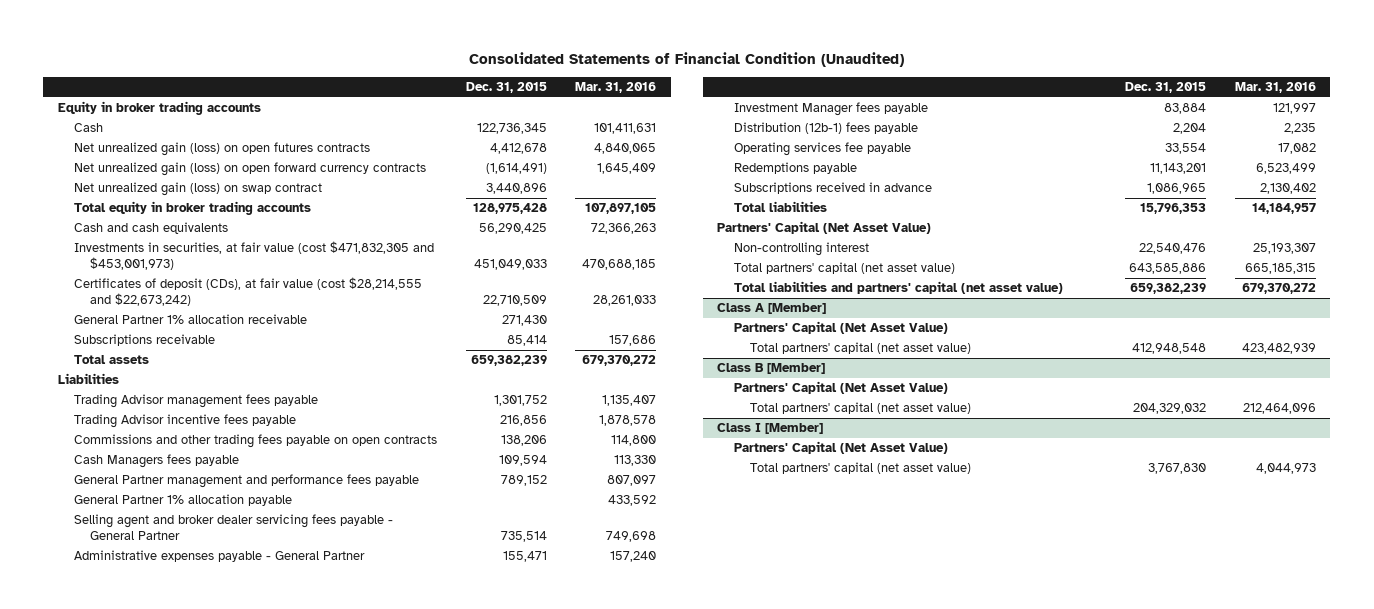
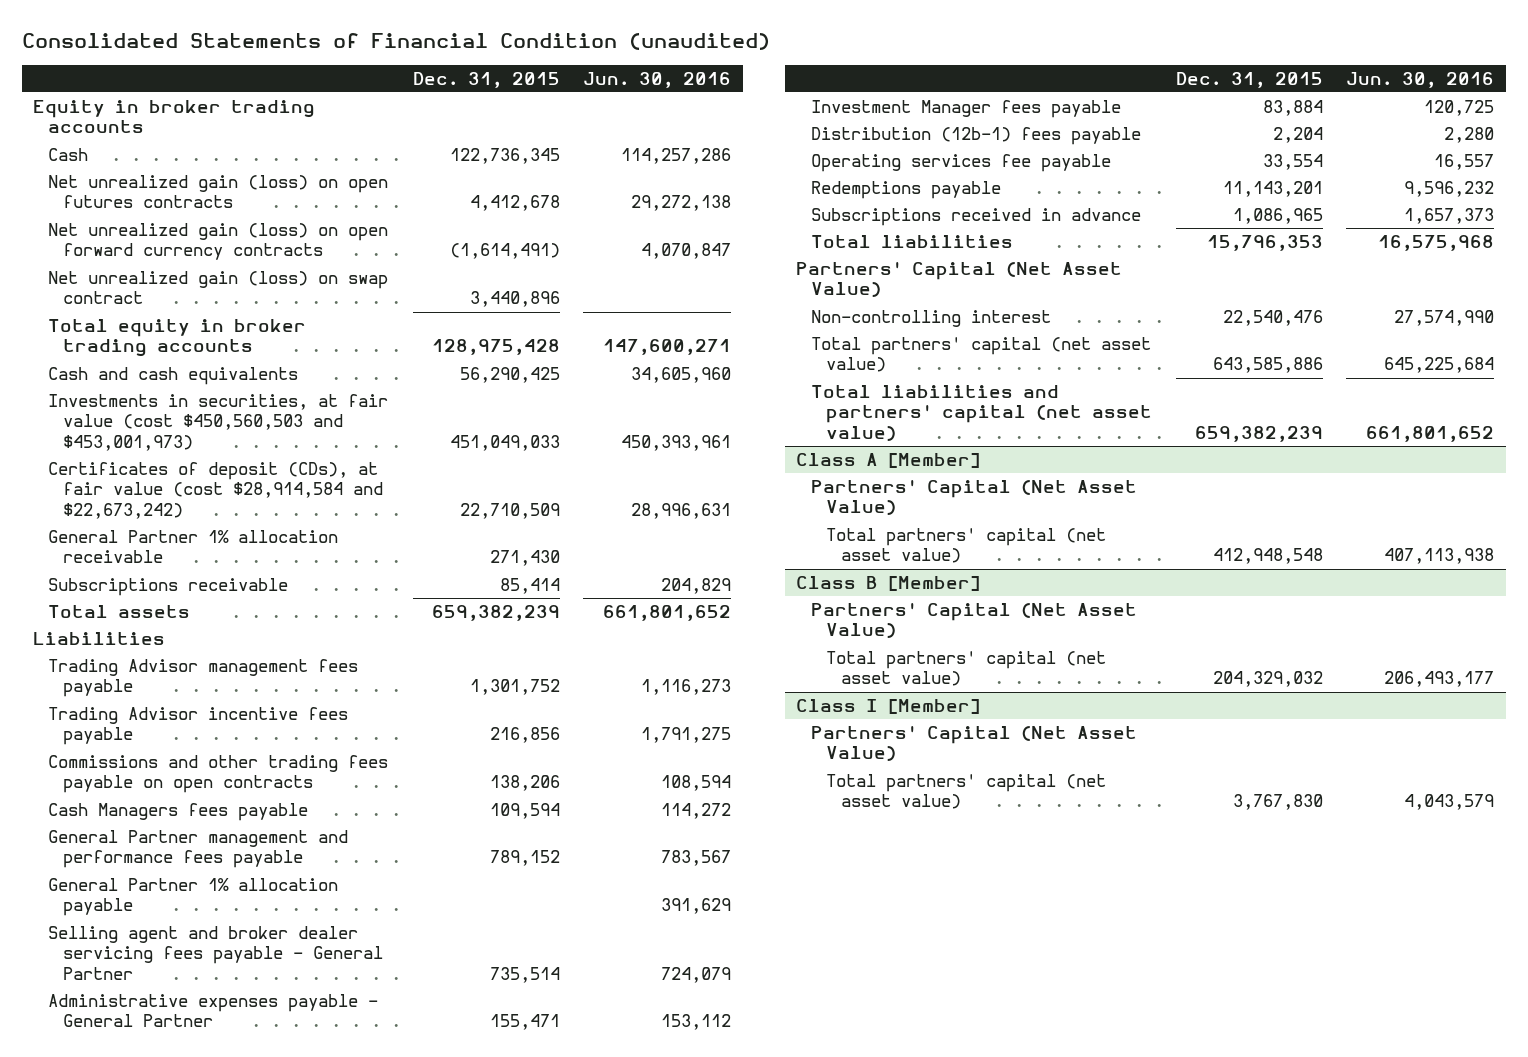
- Consolidated Statements of Financial Condition (Unaudited)
+ Consolidated Statements of Financial Condition (unaudited)
- | Dec. 31, 2015 | Mar. 31, 2016
+ | Dec. 31, 2015 | Jun. 30, 2016
- Investments in securities, at fair value (cost $471,832,305 and $453,001,973) | 451,049,033 | 470,688,185
- Certificates of deposit (CDs), at fair value (cost $28,214,555 and $22,673,242) | 22,710,509 | 28,261,033
+ Investments in securities, at fair value (cost $450,560,503 and $453,001,973) | 451,049,033 | 450,393,961
+ Certificates of deposit (CDs), at fair value (cost $28,914,584 and $22,673,242) | 22,710,509 | 28,996,631

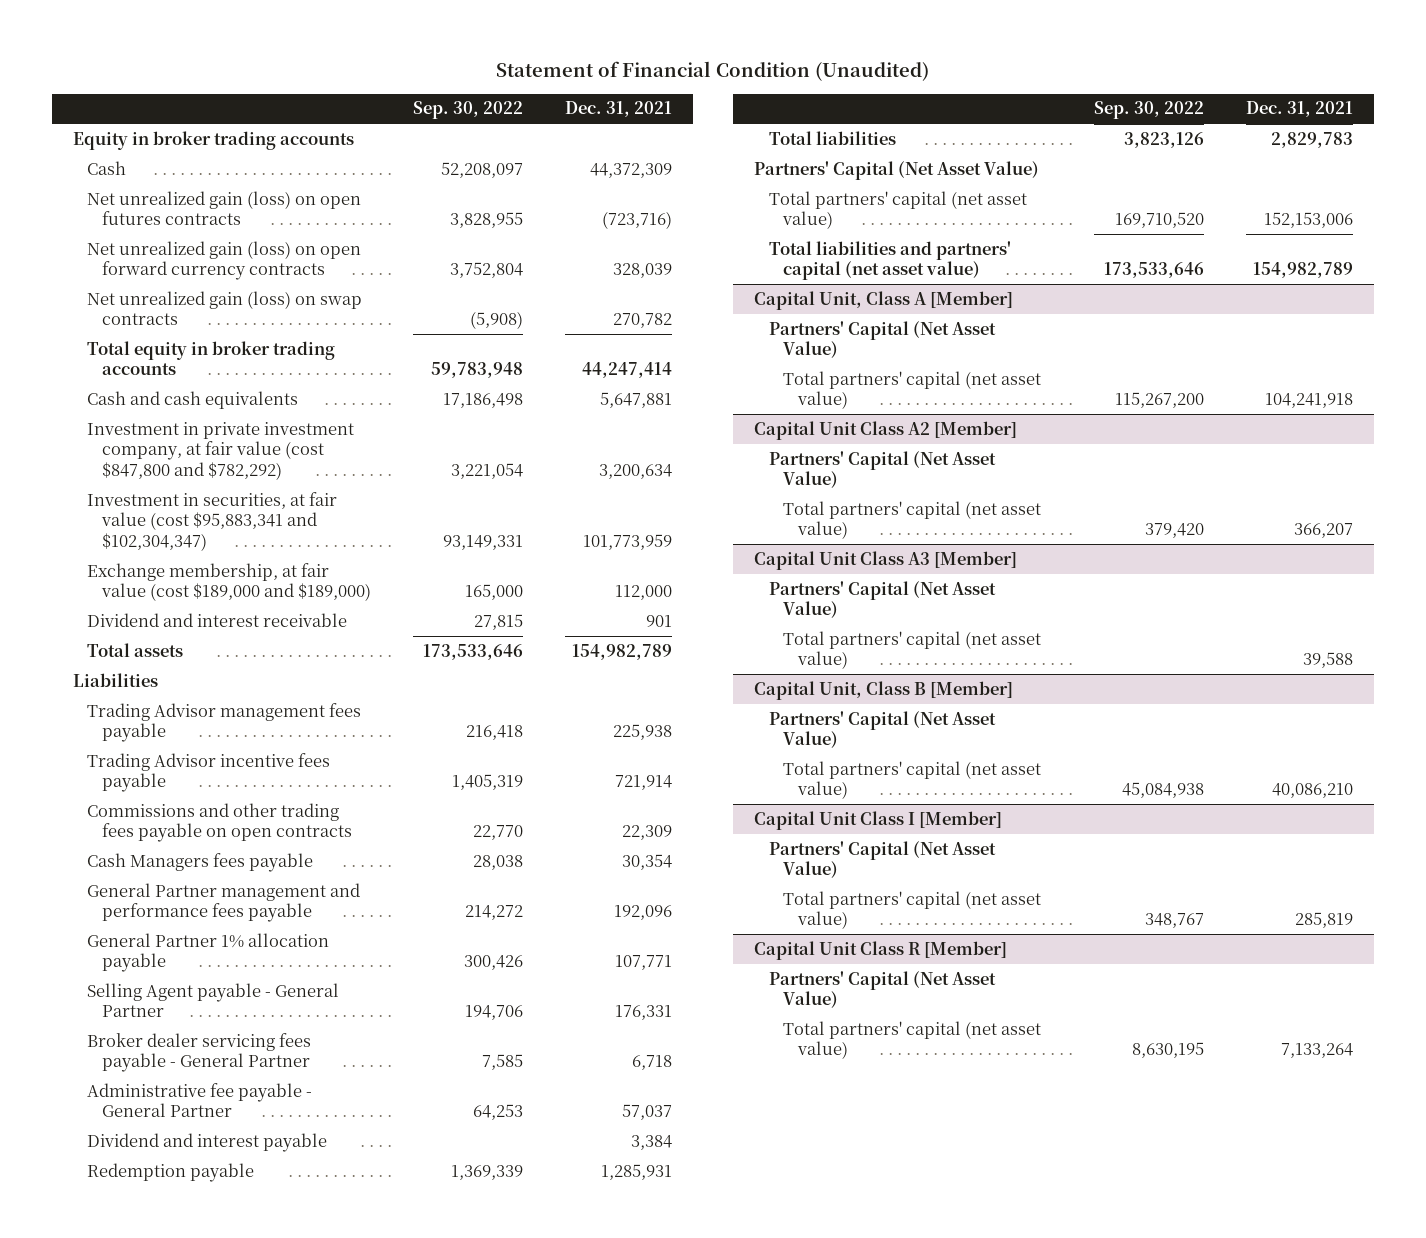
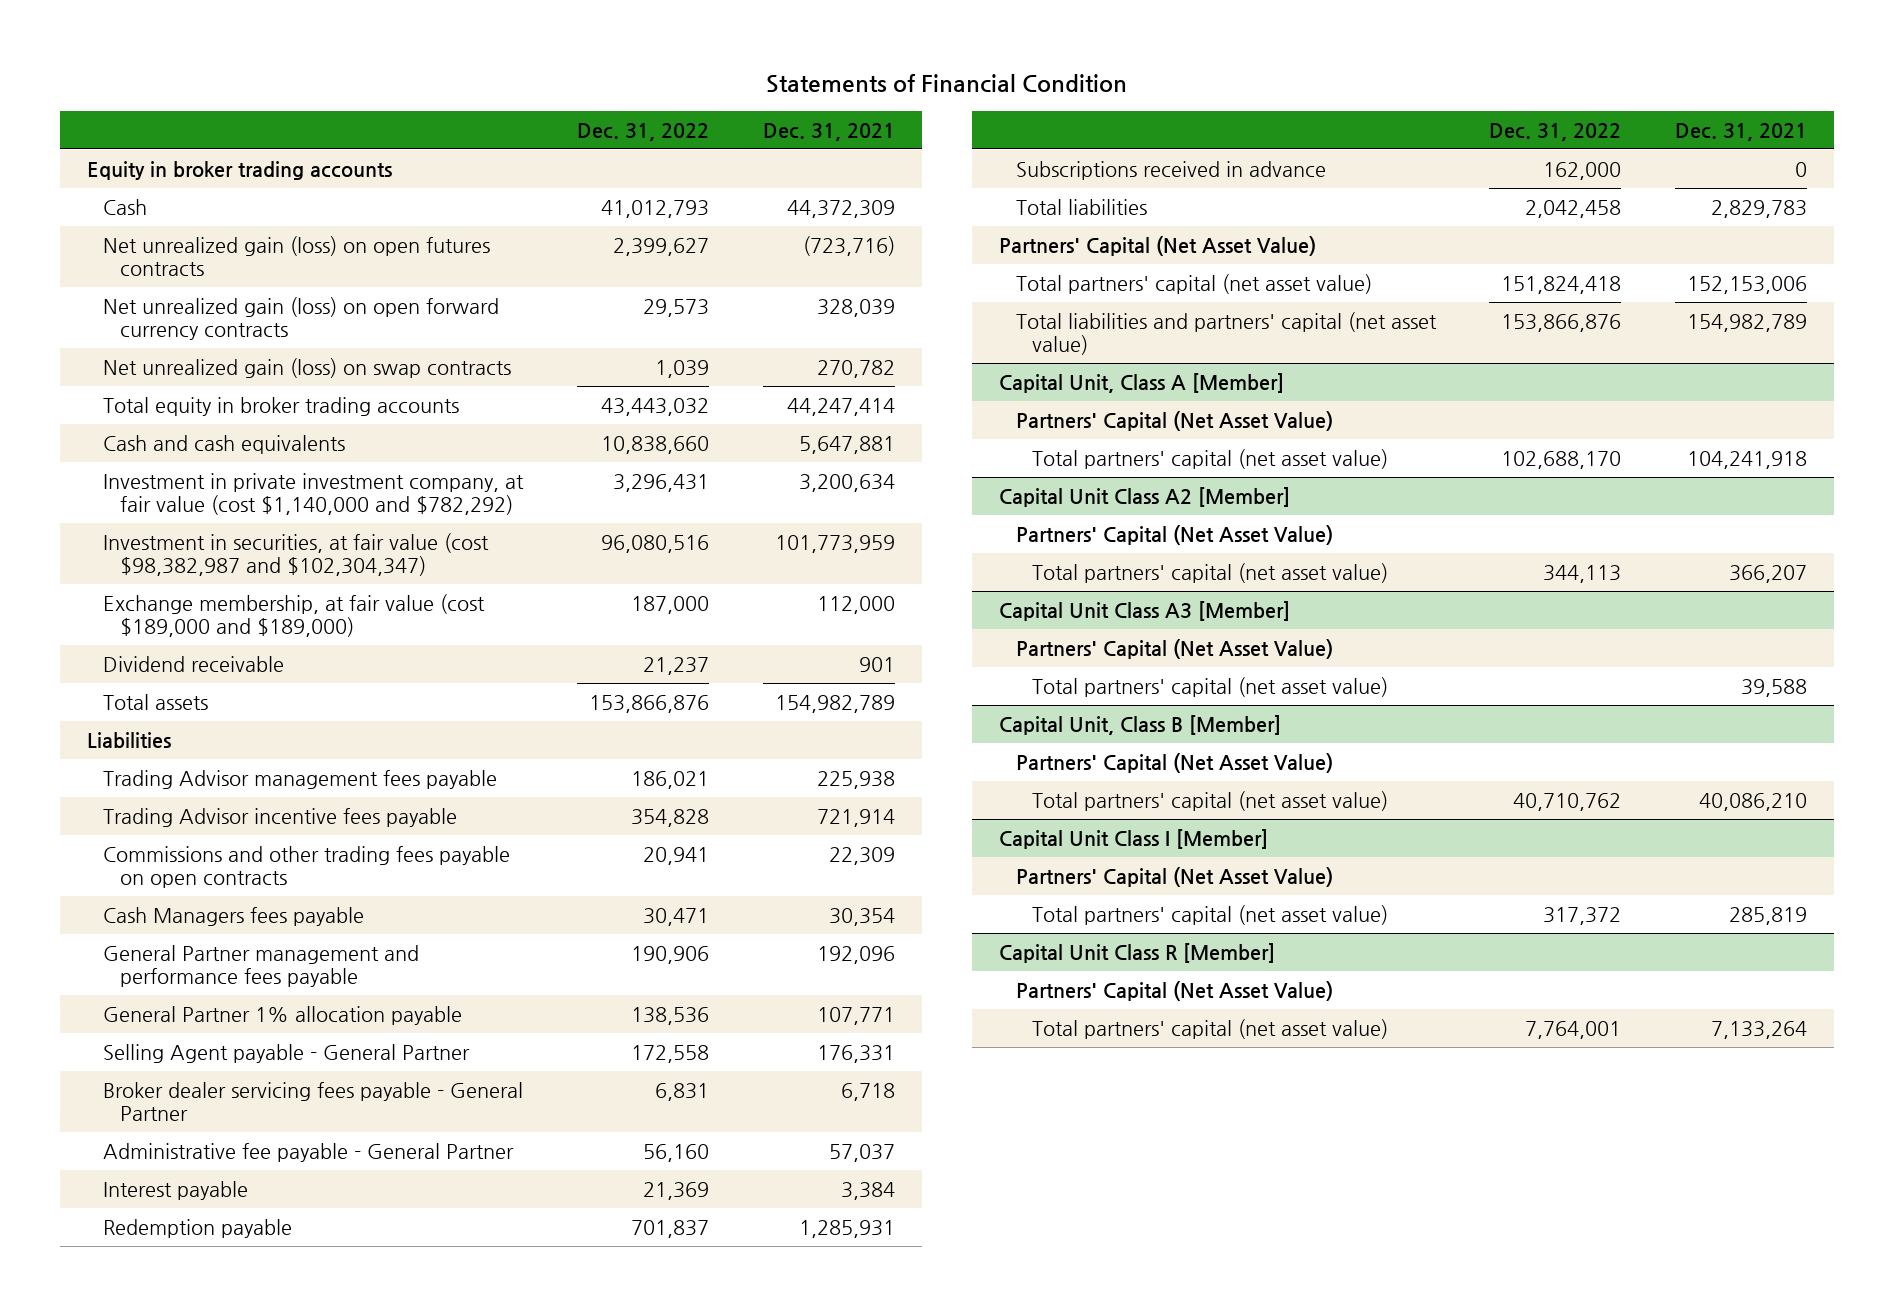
- Statement of Financial Condition (Unaudited)
+ Statements of Financial Condition
- | Sep. 30, 2022 | Dec. 31, 2021
+ | Dec. 31, 2022 | Dec. 31, 2021
- Investment in private investment company, at fair value (cost $847,800 and $782,292) | 3,221,054 | 3,200,634
- Investment in securities, at fair value (cost $95,883,341 and $102,304,347) | 93,149,331 | 101,773,959
+ Investment in private investment company, at fair value (cost $1,140,000 and $782,292) | 3,296,431 | 3,200,634
+ Investment in securities, at fair value (cost $98,382,987 and $102,304,347) | 96,080,516 | 101,773,959
- Dividend and interest receivable | 27,815 | 901
+ Dividend receivable | 21,237 | 901
- Dividend and interest payable | | 3,384
+ Interest payable | 21,369 | 3,384
+ Subscriptions received in advance | 162,000 | 0

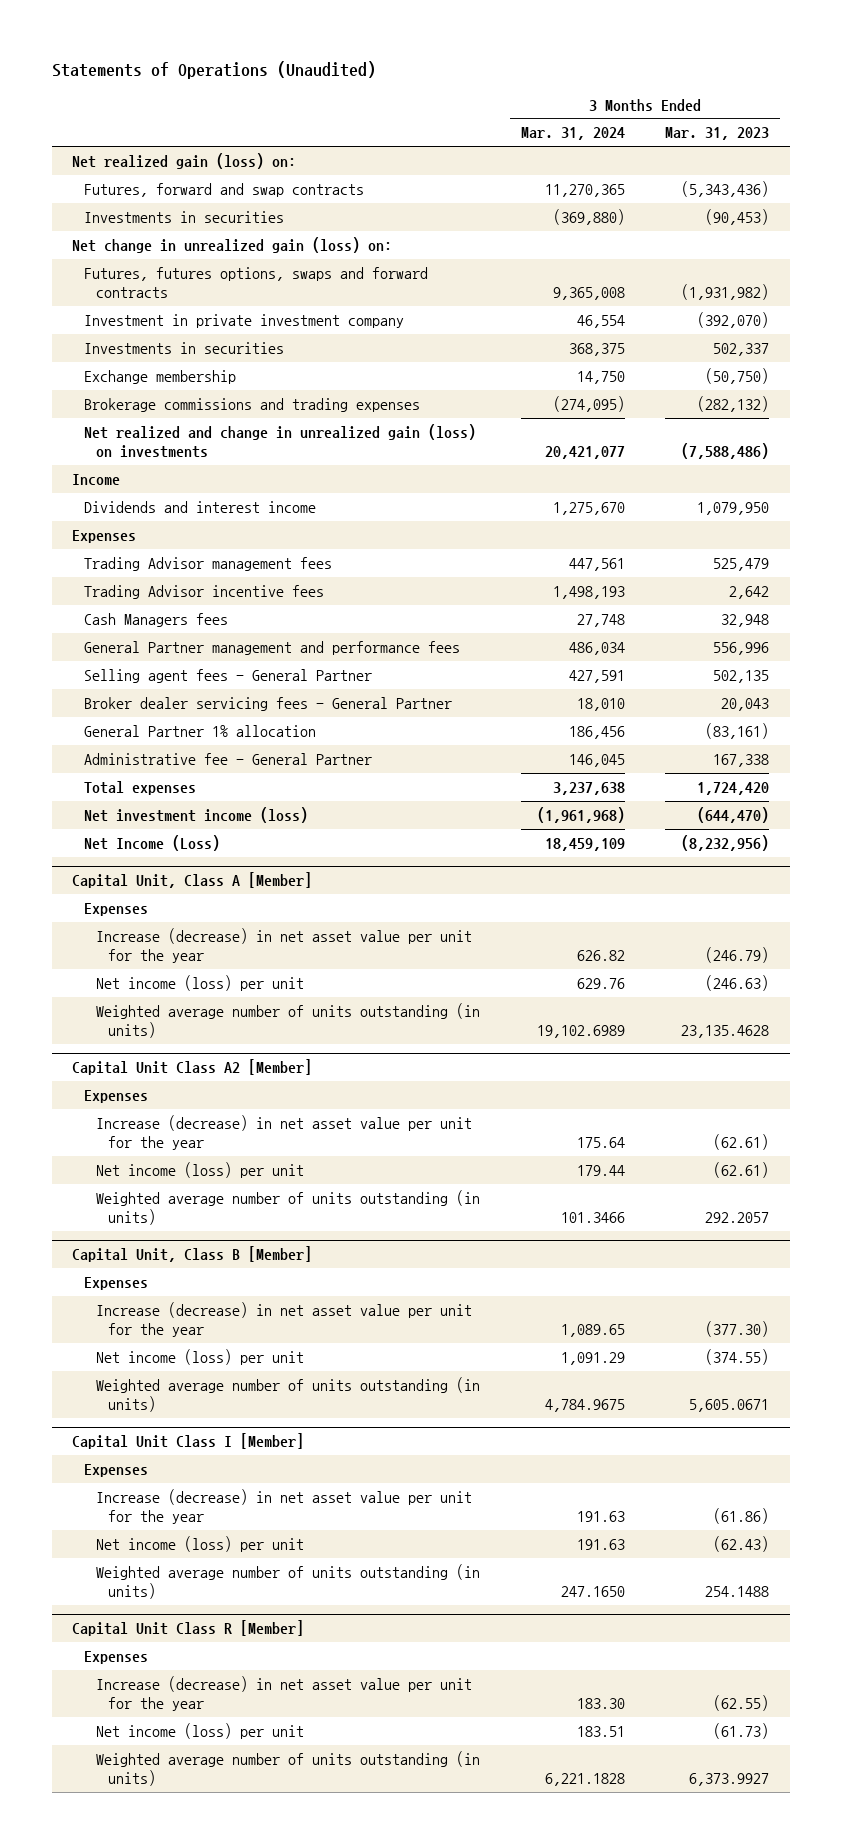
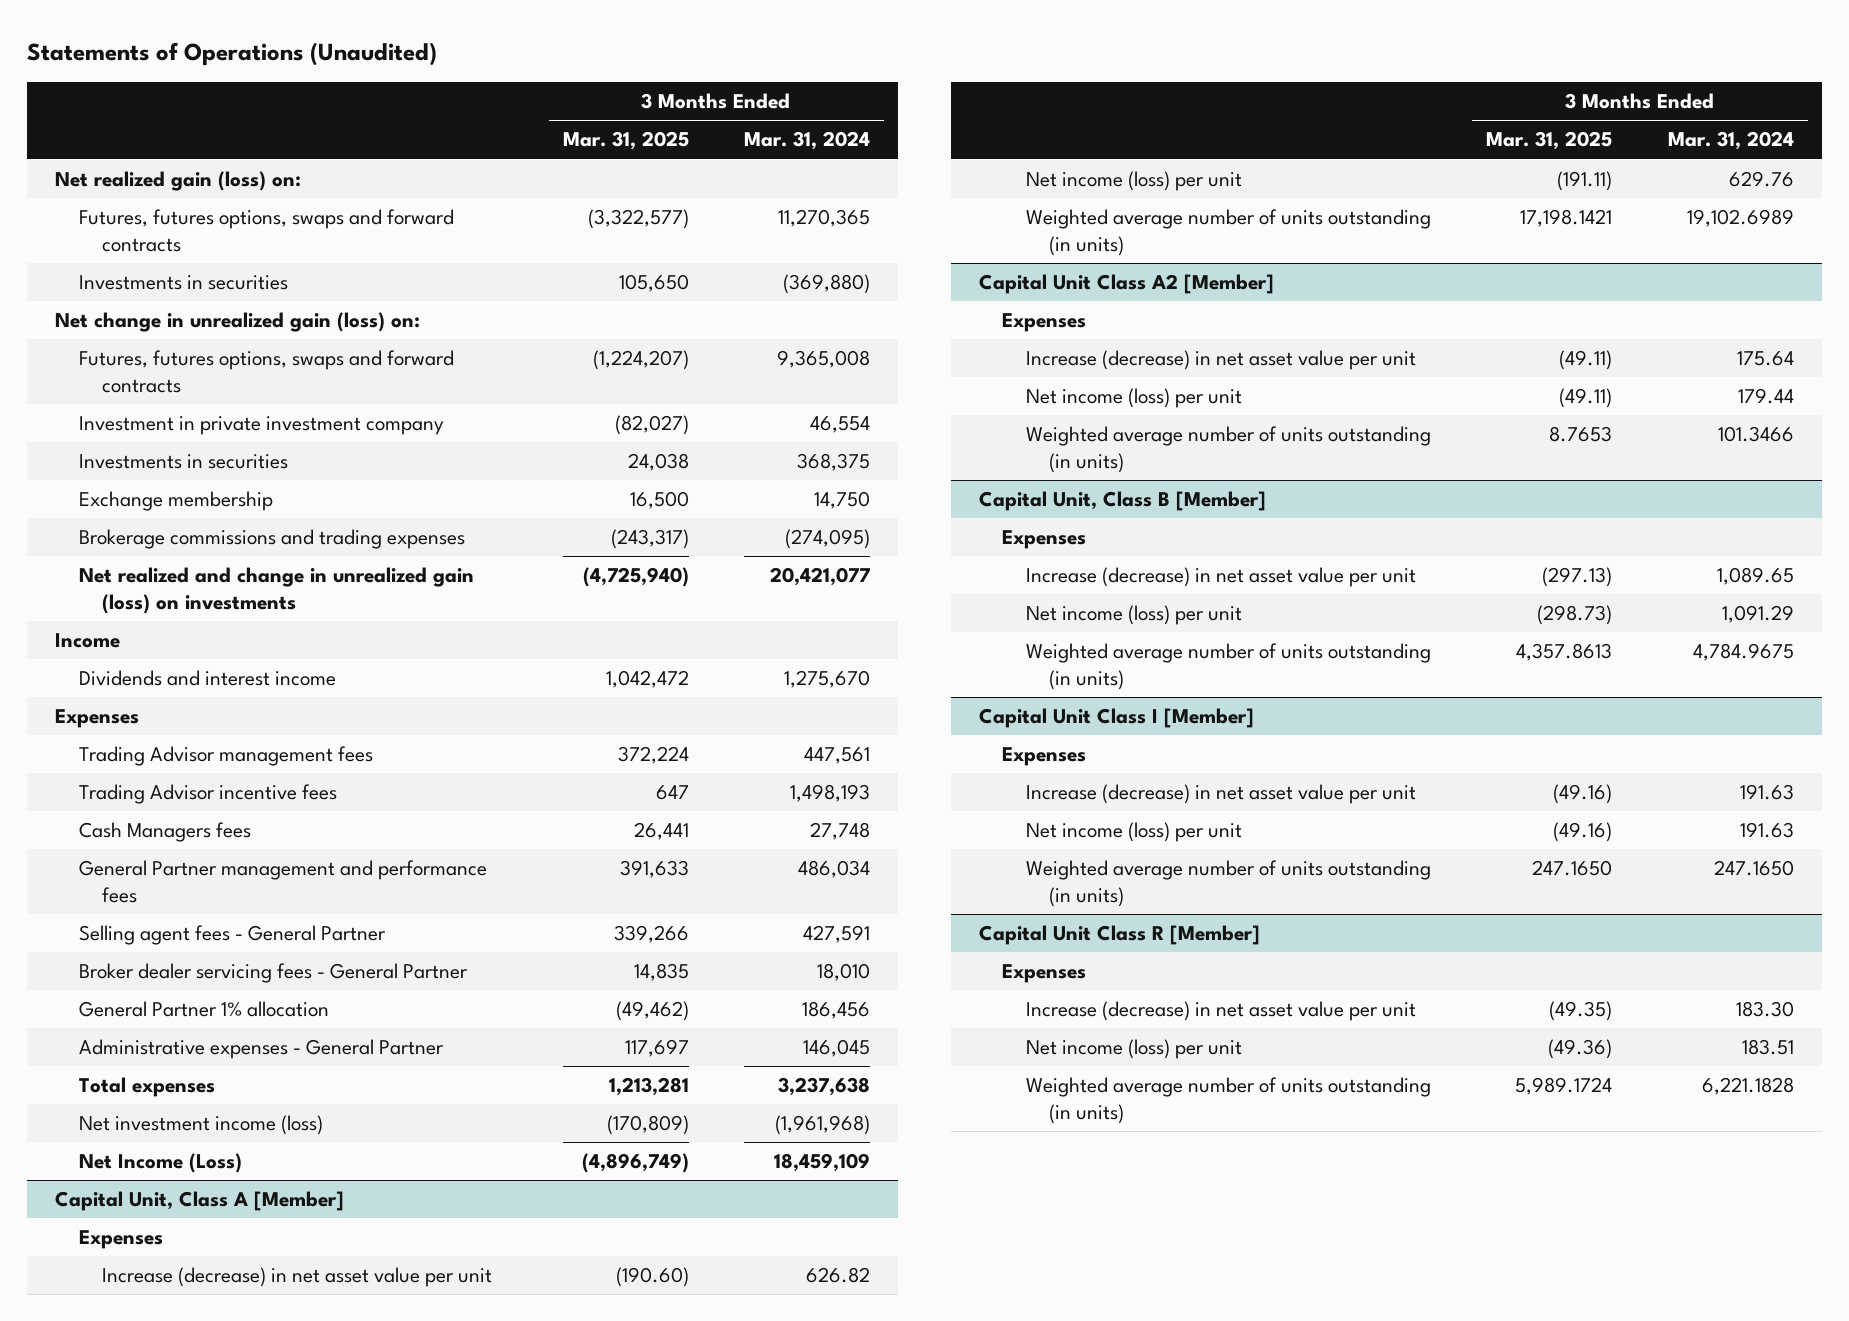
- | 3 Months Ended Mar. 31, 2024 | 3 Months Ended Mar. 31, 2023
+ | 3 Months Ended Mar. 31, 2025 | 3 Months Ended Mar. 31, 2024
- Futures, forward and swap contracts | 11,270,365 | (5,343,436)
+ Futures, futures options, swaps and forward contracts | (3,322,577) | 11,270,365
- Administrative fee - General Partner | 146,045 | 167,338
+ Administrative expenses - General Partner | 117,697 | 146,045
@ Capital Unit, Class A [Member]
- Increase (decrease) in net asset value per unit for the year | 626.82 | (246.79)
+ Increase (decrease) in net asset value per unit | (190.60) | 626.82
@ Capital Unit Class A2 [Member]
- Increase (decrease) in net asset value per unit for the year | 175.64 | (62.61)
+ Increase (decrease) in net asset value per unit | (49.11) | 175.64
@ Capital Unit, Class B [Member]
- Increase (decrease) in net asset value per unit for the year | 1,089.65 | (377.30)
+ Increase (decrease) in net asset value per unit | (297.13) | 1,089.65
@ Capital Unit Class I [Member]
- Increase (decrease) in net asset value per unit for the year | 191.63 | (61.86)
+ Increase (decrease) in net asset value per unit | (49.16) | 191.63
@ Capital Unit Class R [Member]
- Increase (decrease) in net asset value per unit for the year | 183.30 | (62.55)
+ Increase (decrease) in net asset value per unit | (49.35) | 183.30

